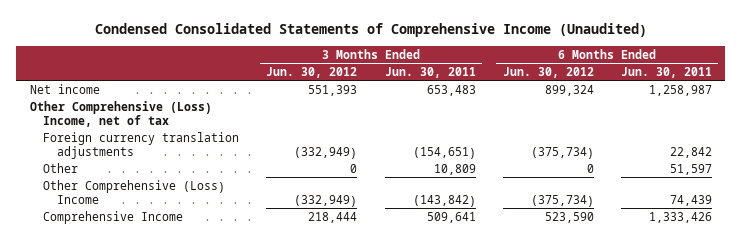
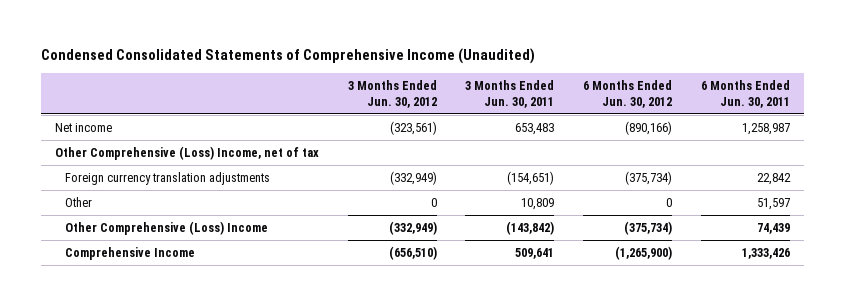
- Net income | 551,393 | 653,483 | 899,324 | 1,258,987
+ Net income | (323,561) | 653,483 | (890,166) | 1,258,987
- Comprehensive Income | 218,444 | 509,641 | 523,590 | 1,333,426
+ Comprehensive Income | (656,510) | 509,641 | (1,265,900) | 1,333,426

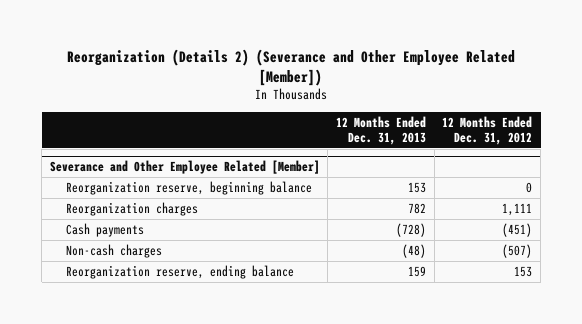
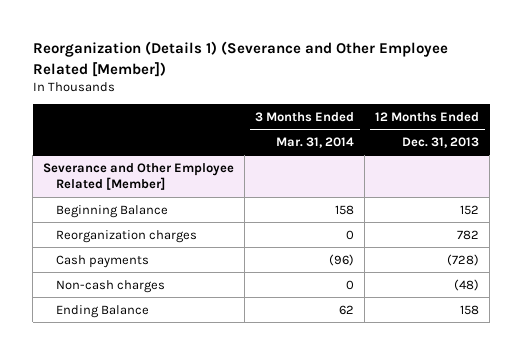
- Reorganization (Details 2) (Severance and Other Employee Related [Member])
+ Reorganization (Details 1) (Severance and Other Employee Related [Member])
- | 12 Months Ended Dec. 31, 2013 | 12 Months Ended Dec. 31, 2012
+ | 3 Months Ended Mar. 31, 2014 | 12 Months Ended Dec. 31, 2013
@ Severance and Other Employee Related [Member]
- Reorganization reserve, beginning balance | 153 | 0
+ Beginning Balance | 158 | 152
- Reorganization reserve, ending balance | 159 | 153
+ Ending Balance | 62 | 158

